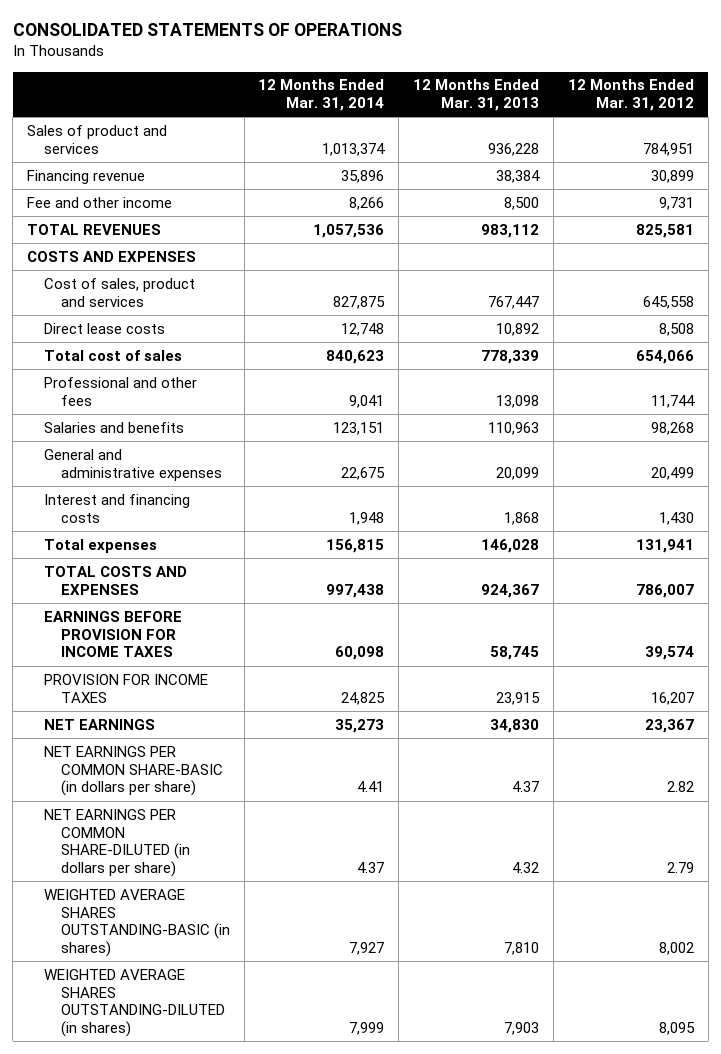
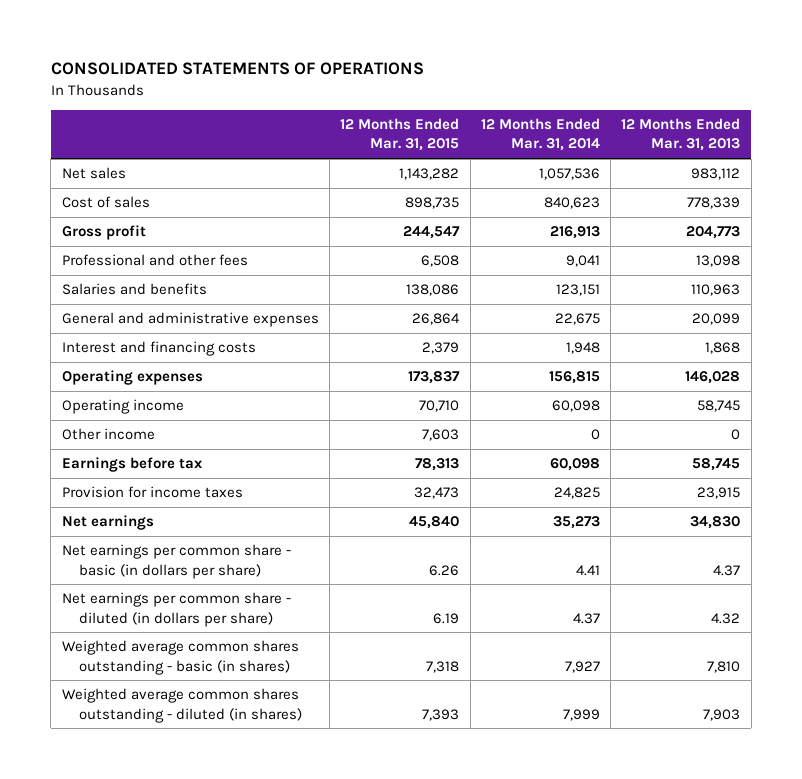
- | 12 Months Ended Mar. 31, 2014 | 12 Months Ended Mar. 31, 2013 | 12 Months Ended Mar. 31, 2012
+ | 12 Months Ended Mar. 31, 2015 | 12 Months Ended Mar. 31, 2014 | 12 Months Ended Mar. 31, 2013
- Sales of product and services | 1,013,374 | 936,228 | 784,951
- Financing revenue | 35,896 | 38,384 | 30,899
- Fee and other income | 8,266 | 8,500 | 9,731
- TOTAL REVENUES | 1,057,536 | 983,112 | 825,581
- COSTS AND EXPENSES
- Cost of sales, product and services | 827,875 | 767,447 | 645,558
- Direct lease costs | 12,748 | 10,892 | 8,508
- Total cost of sales | 840,623 | 778,339 | 654,066
+ Net sales | 1,143,282 | 1,057,536 | 983,112
+ Cost of sales | 898,735 | 840,623 | 778,339
+ Gross profit | 244,547 | 216,913 | 204,773
- Total expenses | 156,815 | 146,028 | 131,941
- TOTAL COSTS AND EXPENSES | 997,438 | 924,367 | 786,007
- EARNINGS BEFORE PROVISION FOR INCOME TAXES | 60,098 | 58,745 | 39,574
- PROVISION FOR INCOME TAXES | 24,825 | 23,915 | 16,207
- NET EARNINGS | 35,273 | 34,830 | 23,367
- NET EARNINGS PER COMMON SHARE-BASIC (in dollars per share) | 4.41 | 4.37 | 2.82
- NET EARNINGS PER COMMON SHARE-DILUTED (in dollars per share) | 4.37 | 4.32 | 2.79
- WEIGHTED AVERAGE SHARES OUTSTANDING-BASIC (in shares) | 7,927 | 7,810 | 8,002
- WEIGHTED AVERAGE SHARES OUTSTANDING-DILUTED (in shares) | 7,999 | 7,903 | 8,095
+ Operating expenses | 173,837 | 156,815 | 146,028
+ Operating income | 70,710 | 60,098 | 58,745
+ Other income | 7,603 | 0 | 0
+ Earnings before tax | 78,313 | 60,098 | 58,745
+ Provision for income taxes | 32,473 | 24,825 | 23,915
+ Net earnings | 45,840 | 35,273 | 34,830
+ Net earnings per common share - basic (in dollars per share) | 6.26 | 4.41 | 4.37
+ Net earnings per common share - diluted (in dollars per share) | 6.19 | 4.37 | 4.32
+ Weighted average common shares outstanding - basic (in shares) | 7,318 | 7,927 | 7,810
+ Weighted average common shares outstanding - diluted (in shares) | 7,393 | 7,999 | 7,903

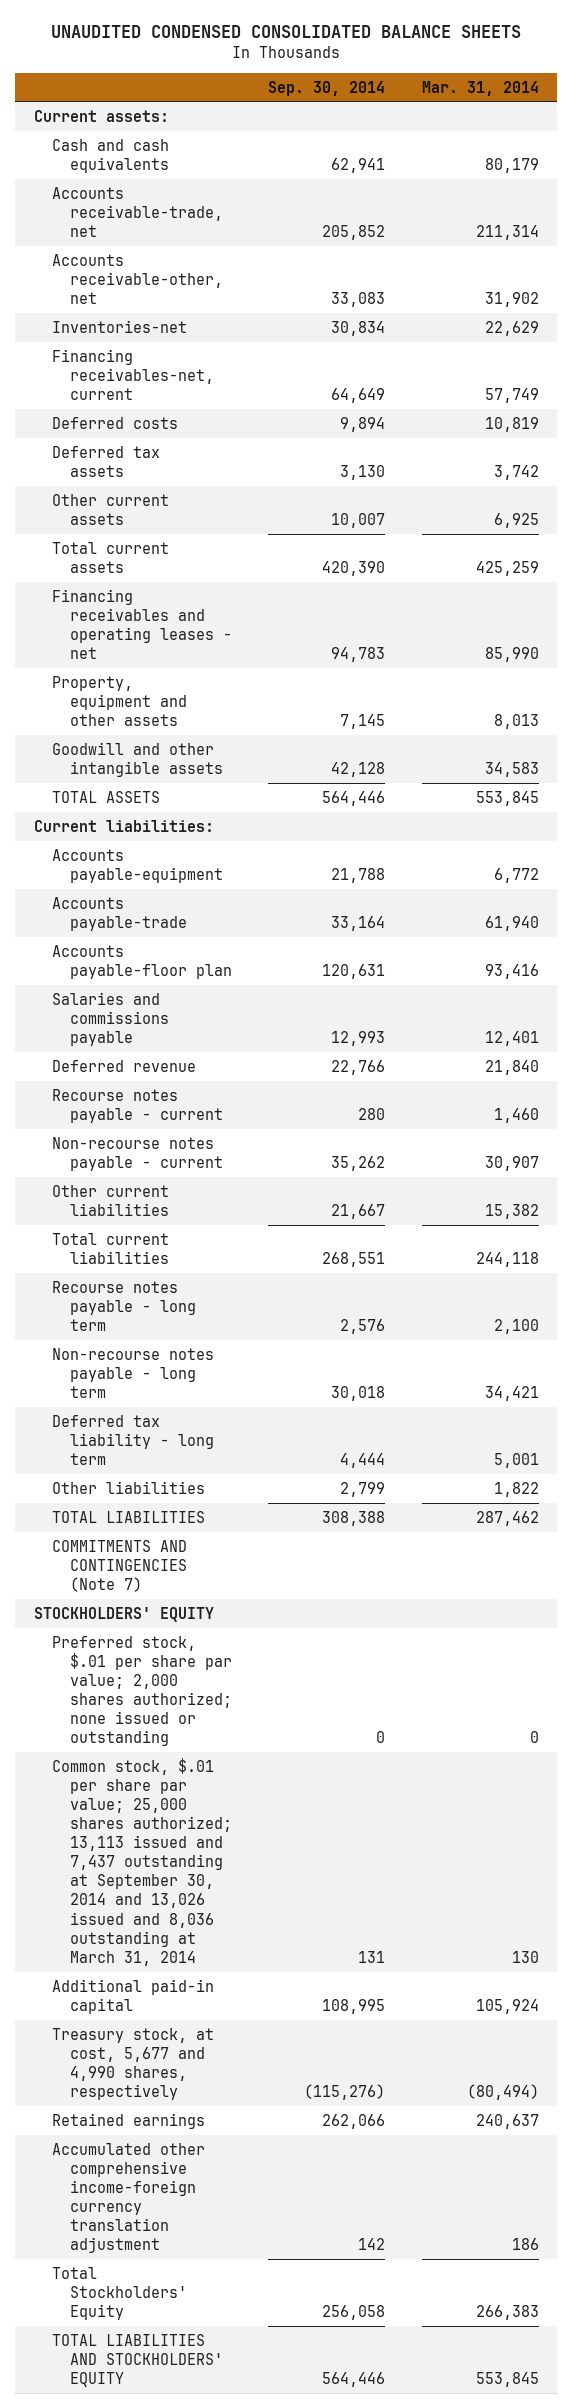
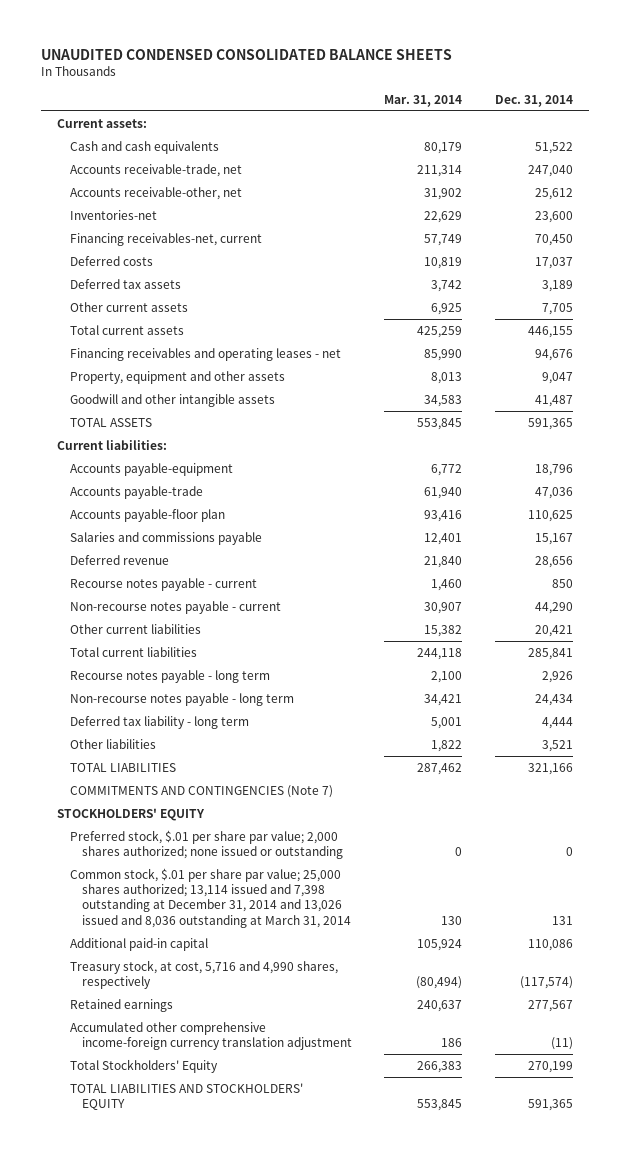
- | Sep. 30, 2014 | Mar. 31, 2014
+ | Mar. 31, 2014 | Dec. 31, 2014
- Common stock, $.01 per share par value; 25,000 shares authorized; 13,113 issued and 7,437 outstanding at September 30, 2014 and 13,026 issued and 8,036 outstanding at March 31, 2014 | 131 | 130
+ Common stock, $.01 per share par value; 25,000 shares authorized; 13,114 issued and 7,398 outstanding at December 31, 2014 and 13,026 issued and 8,036 outstanding at March 31, 2014 | 130 | 131
- Treasury stock, at cost, 5,677 and 4,990 shares, respectively | (115,276) | (80,494)
+ Treasury stock, at cost, 5,716 and 4,990 shares, respectively | (80,494) | (117,574)

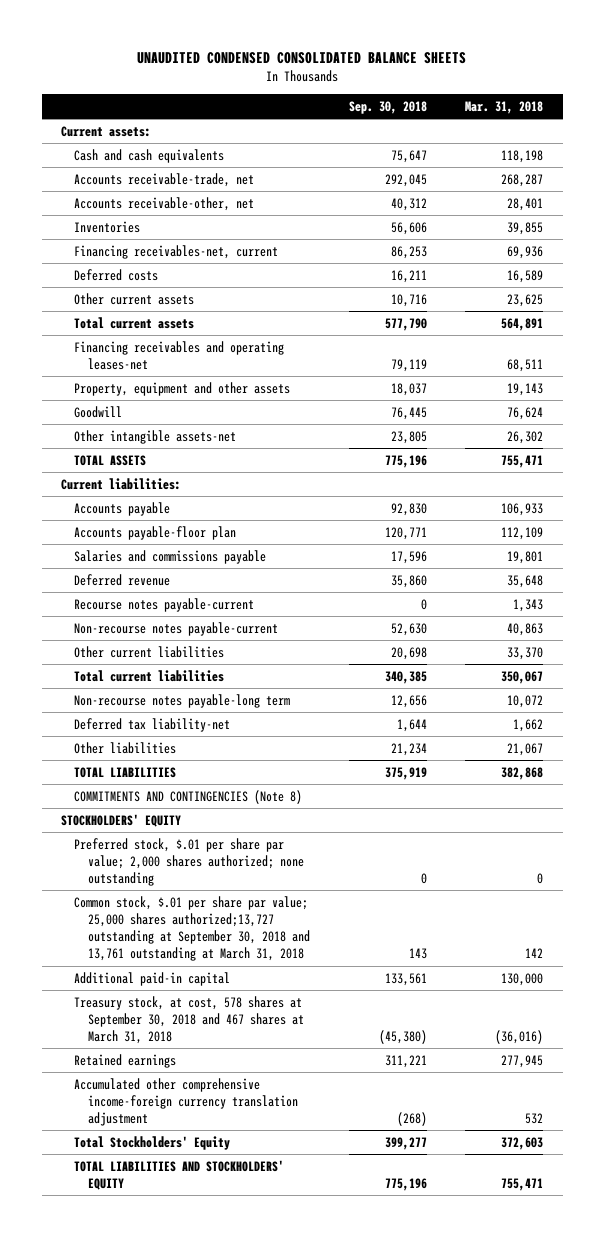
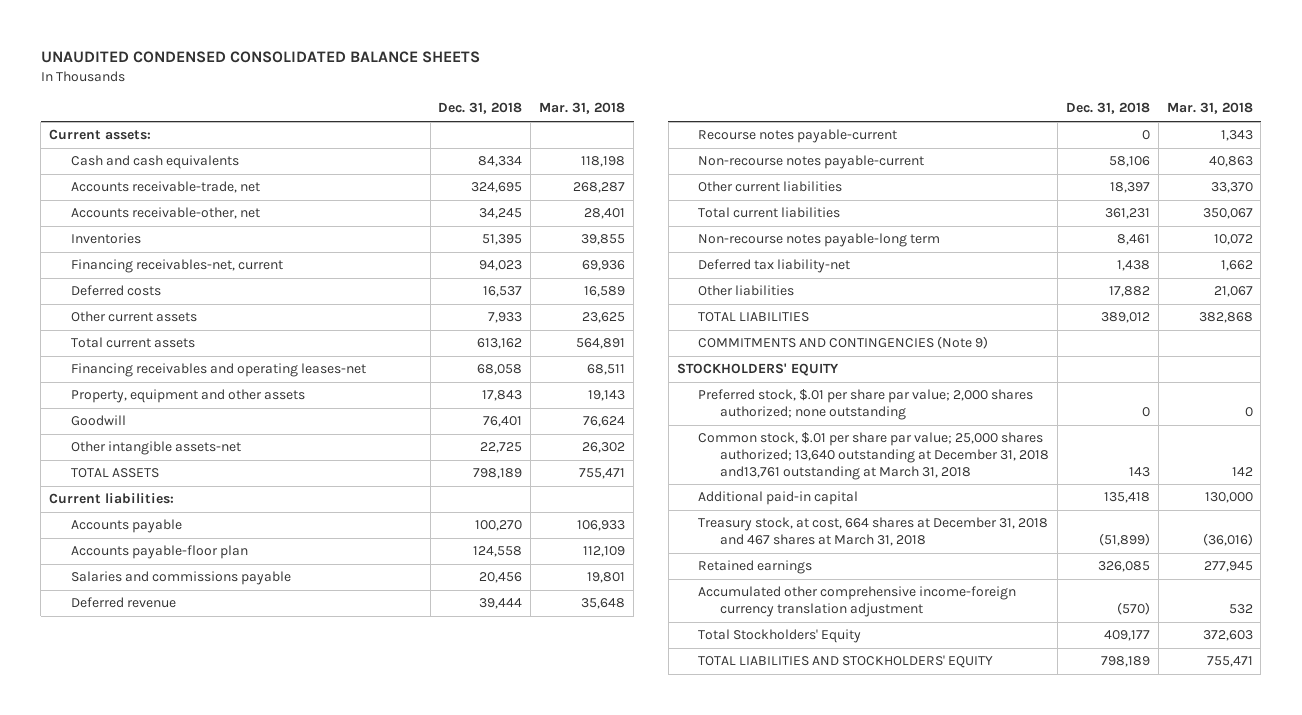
- | Sep. 30, 2018 | Mar. 31, 2018
+ | Dec. 31, 2018 | Mar. 31, 2018
- COMMITMENTS AND CONTINGENCIES (Note 8)
+ COMMITMENTS AND CONTINGENCIES (Note 9)
- Common stock, $.01 per share par value; 25,000 shares authorized;13,727 outstanding at September 30, 2018 and 13,761 outstanding at March 31, 2018 | 143 | 142
+ Common stock, $.01 per share par value; 25,000 shares authorized; 13,640 outstanding at December 31, 2018 and13,761 outstanding at March 31, 2018 | 143 | 142
- Treasury stock, at cost, 578 shares at September 30, 2018 and 467 shares at March 31, 2018 | (45,380) | (36,016)
+ Treasury stock, at cost, 664 shares at December 31, 2018 and 467 shares at March 31, 2018 | (51,899) | (36,016)

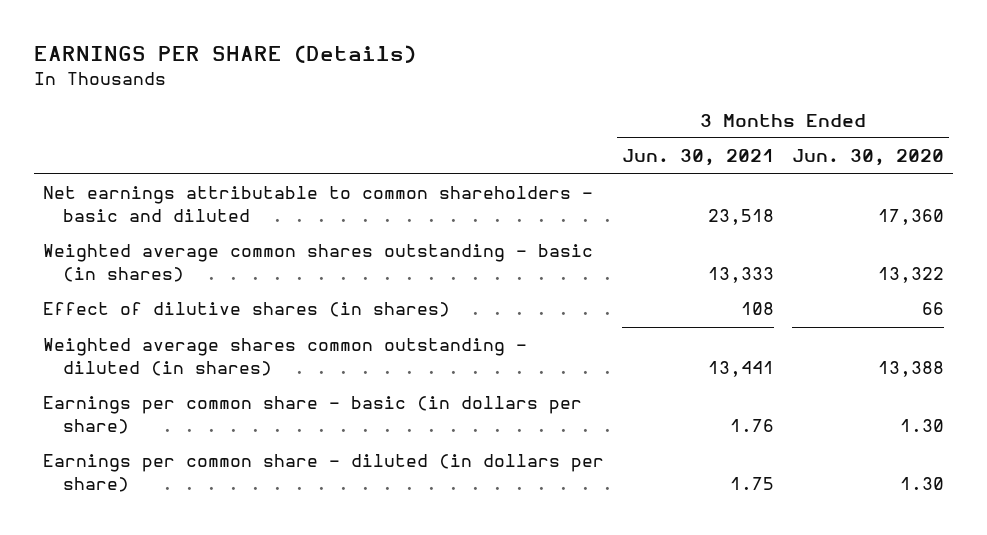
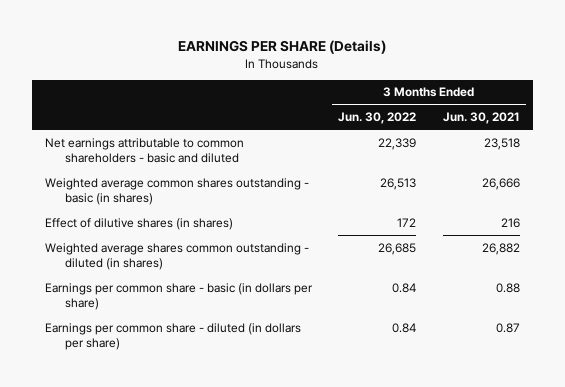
- | 3 Months Ended Jun. 30, 2021 | 3 Months Ended Jun. 30, 2020
+ | 3 Months Ended Jun. 30, 2022 | 3 Months Ended Jun. 30, 2021
- Weighted average common shares outstanding - basic (in shares) | 13,333 | 13,322
- Effect of dilutive shares (in shares) | 108 | 66
- Weighted average shares common outstanding - diluted (in shares) | 13,441 | 13,388
- Earnings per common share - basic (in dollars per share) | 1.76 | 1.30
- Earnings per common share - diluted (in dollars per share) | 1.75 | 1.30
+ Weighted average common shares outstanding - basic (in shares) | 26,513 | 26,666
+ Effect of dilutive shares (in shares) | 172 | 216
+ Weighted average shares common outstanding - diluted (in shares) | 26,685 | 26,882
+ Earnings per common share - basic (in dollars per share) | 0.84 | 0.88
+ Earnings per common share - diluted (in dollars per share) | 0.84 | 0.87

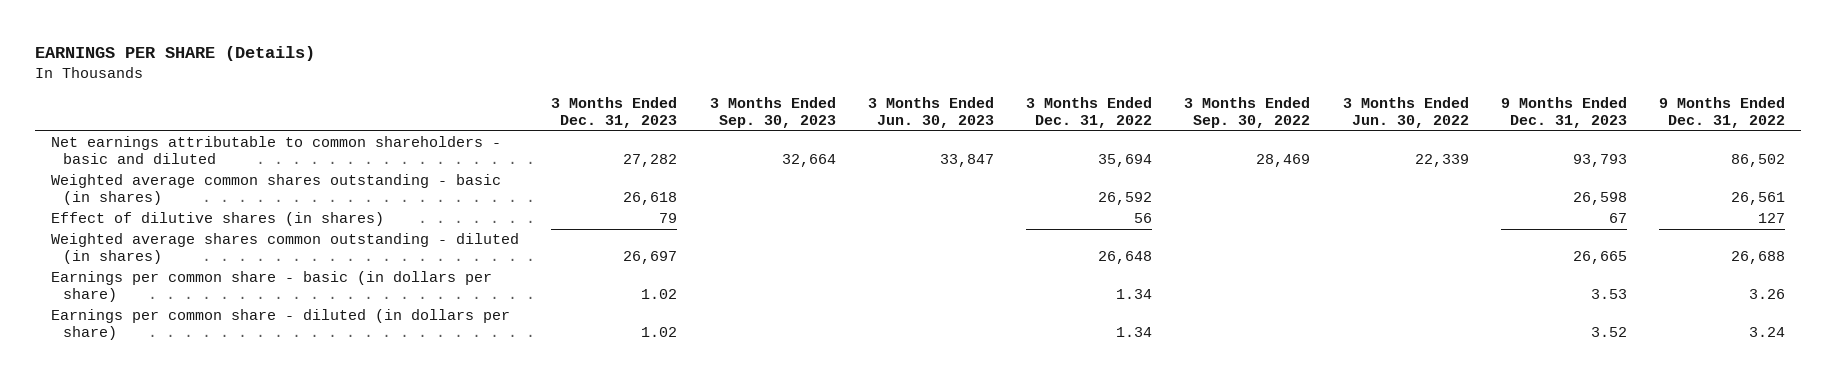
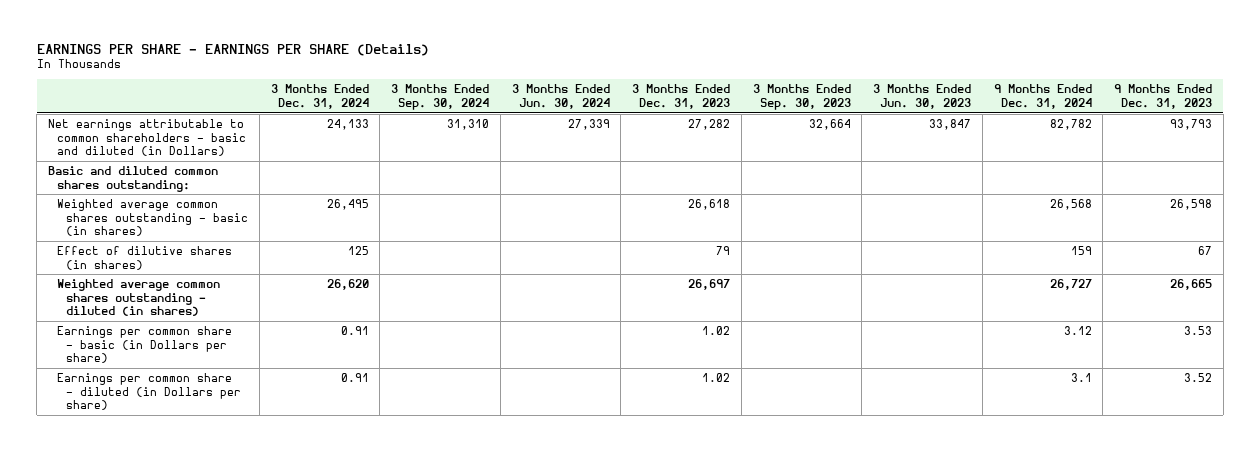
- EARNINGS PER SHARE (Details)
+ EARNINGS PER SHARE - EARNINGS PER SHARE (Details)
- | 3 Months Ended Dec. 31, 2023 | 3 Months Ended Sep. 30, 2023 | 3 Months Ended Jun. 30, 2023 | 3 Months Ended Dec. 31, 2022 | 3 Months Ended Sep. 30, 2022 | 3 Months Ended Jun. 30, 2022 | 9 Months Ended Dec. 31, 2023 | 9 Months Ended Dec. 31, 2022
+ | 3 Months Ended Dec. 31, 2024 | 3 Months Ended Sep. 30, 2024 | 3 Months Ended Jun. 30, 2024 | 3 Months Ended Dec. 31, 2023 | 3 Months Ended Sep. 30, 2023 | 3 Months Ended Jun. 30, 2023 | 9 Months Ended Dec. 31, 2024 | 9 Months Ended Dec. 31, 2023
- Net earnings attributable to common shareholders - basic and diluted | 27,282 | 32,664 | 33,847 | 35,694 | 28,469 | 22,339 | 93,793 | 86,502
+ Net earnings attributable to common shareholders - basic and diluted (in Dollars) | 24,133 | 31,310 | 27,339 | 27,282 | 32,664 | 33,847 | 82,782 | 93,793
+ Basic and diluted common shares outstanding:
- Weighted average shares common outstanding - diluted (in shares) | 26,697 | | | 26,648 | | | 26,665 | 26,688
- Earnings per common share - basic (in dollars per share) | 1.02 | | | 1.34 | | | 3.53 | 3.26
- Earnings per common share - diluted (in dollars per share) | 1.02 | | | 1.34 | | | 3.52 | 3.24
+ Weighted average common shares outstanding - diluted (in shares) | 26,620 | | | 26,697 | | | 26,727 | 26,665
+ Earnings per common share - basic (in Dollars per share) | 0.91 | | | 1.02 | | | 3.12 | 3.53
+ Earnings per common share - diluted (in Dollars per share) | 0.91 | | | 1.02 | | | 3.1 | 3.52

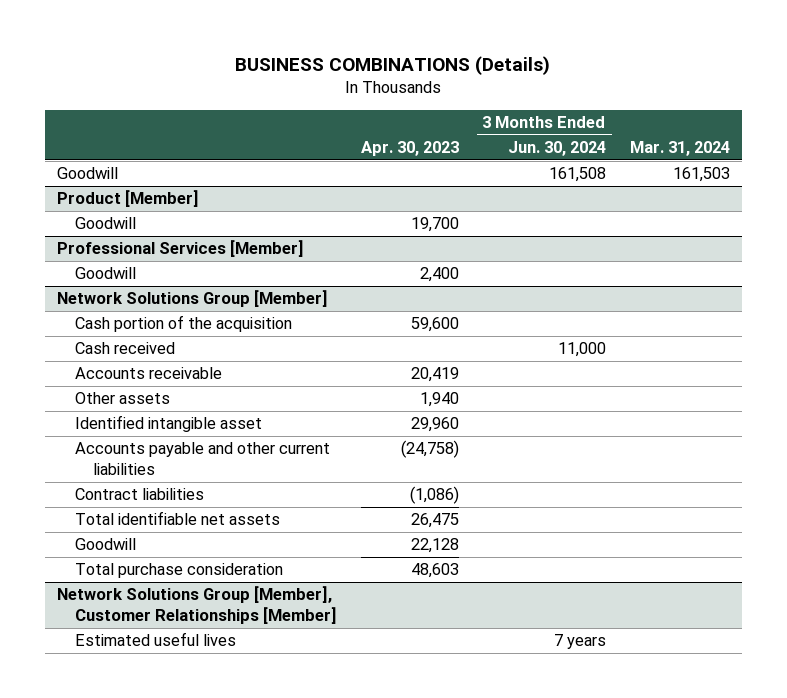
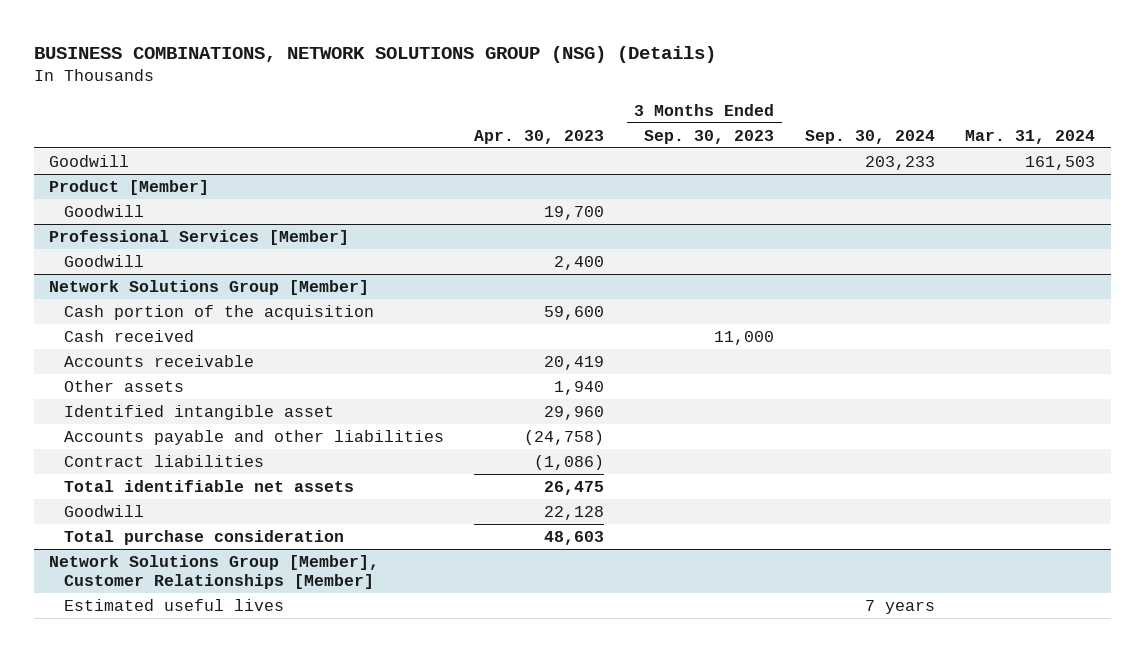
- BUSINESS COMBINATIONS (Details)
+ BUSINESS COMBINATIONS, NETWORK SOLUTIONS GROUP (NSG) (Details)
- | Apr. 30, 2023 | 3 Months Ended Jun. 30, 2024 | Mar. 31, 2024
+ | Apr. 30, 2023 | 3 Months Ended Sep. 30, 2023 | Sep. 30, 2024 | Mar. 31, 2024
@ Network Solutions Group [Member]
- Accounts payable and other current liabilities | (24,758) | |
+ Accounts payable and other liabilities | (24,758) | | |

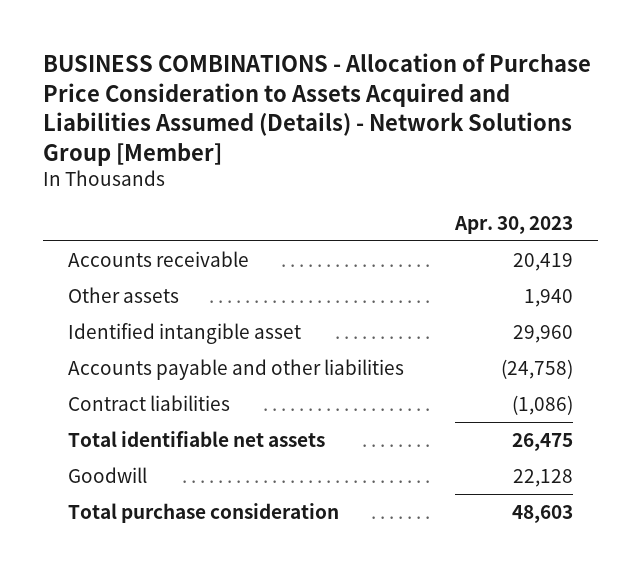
- BUSINESS COMBINATIONS, NETWORK SOLUTIONS GROUP (NSG) (Details)
+ BUSINESS COMBINATIONS - Allocation of Purchase Price Consideration to Assets Acquired and Liabilities Assumed (Details) - Network Solutions Group [Member]
- | Apr. 30, 2023 | 3 Months Ended Sep. 30, 2023 | Sep. 30, 2024 | Mar. 31, 2024
+ | Apr. 30, 2023
- Goodwill | | | 203,233 | 161,503
- Product [Member]
- Goodwill | 19,700 | | |
- Professional Services [Member]
- Goodwill | 2,400 | | |
- Network Solutions Group [Member]
- Cash portion of the acquisition | 59,600 | | |
- Cash received | | 11,000 | |
- Network Solutions Group [Member], Customer Relationships [Member]
- Estimated useful lives | | | 7 years |

